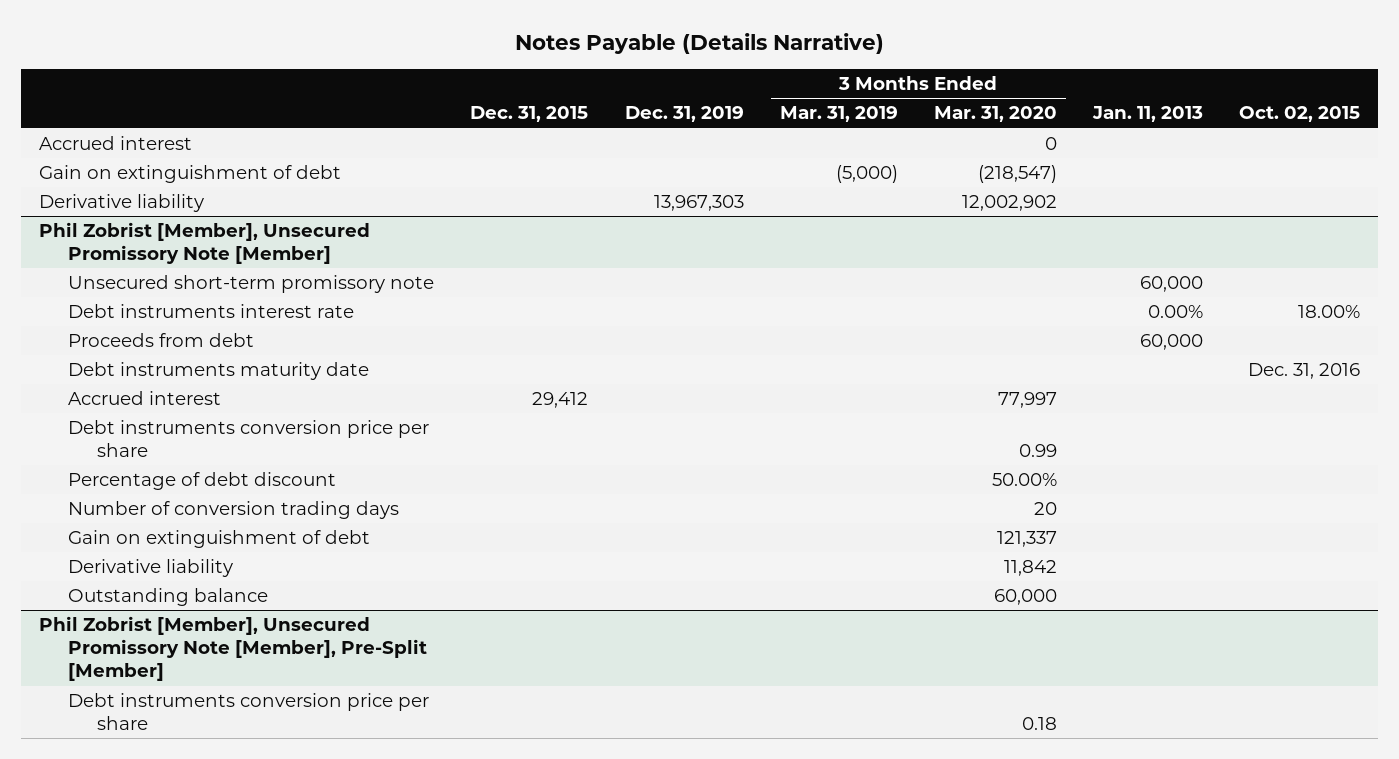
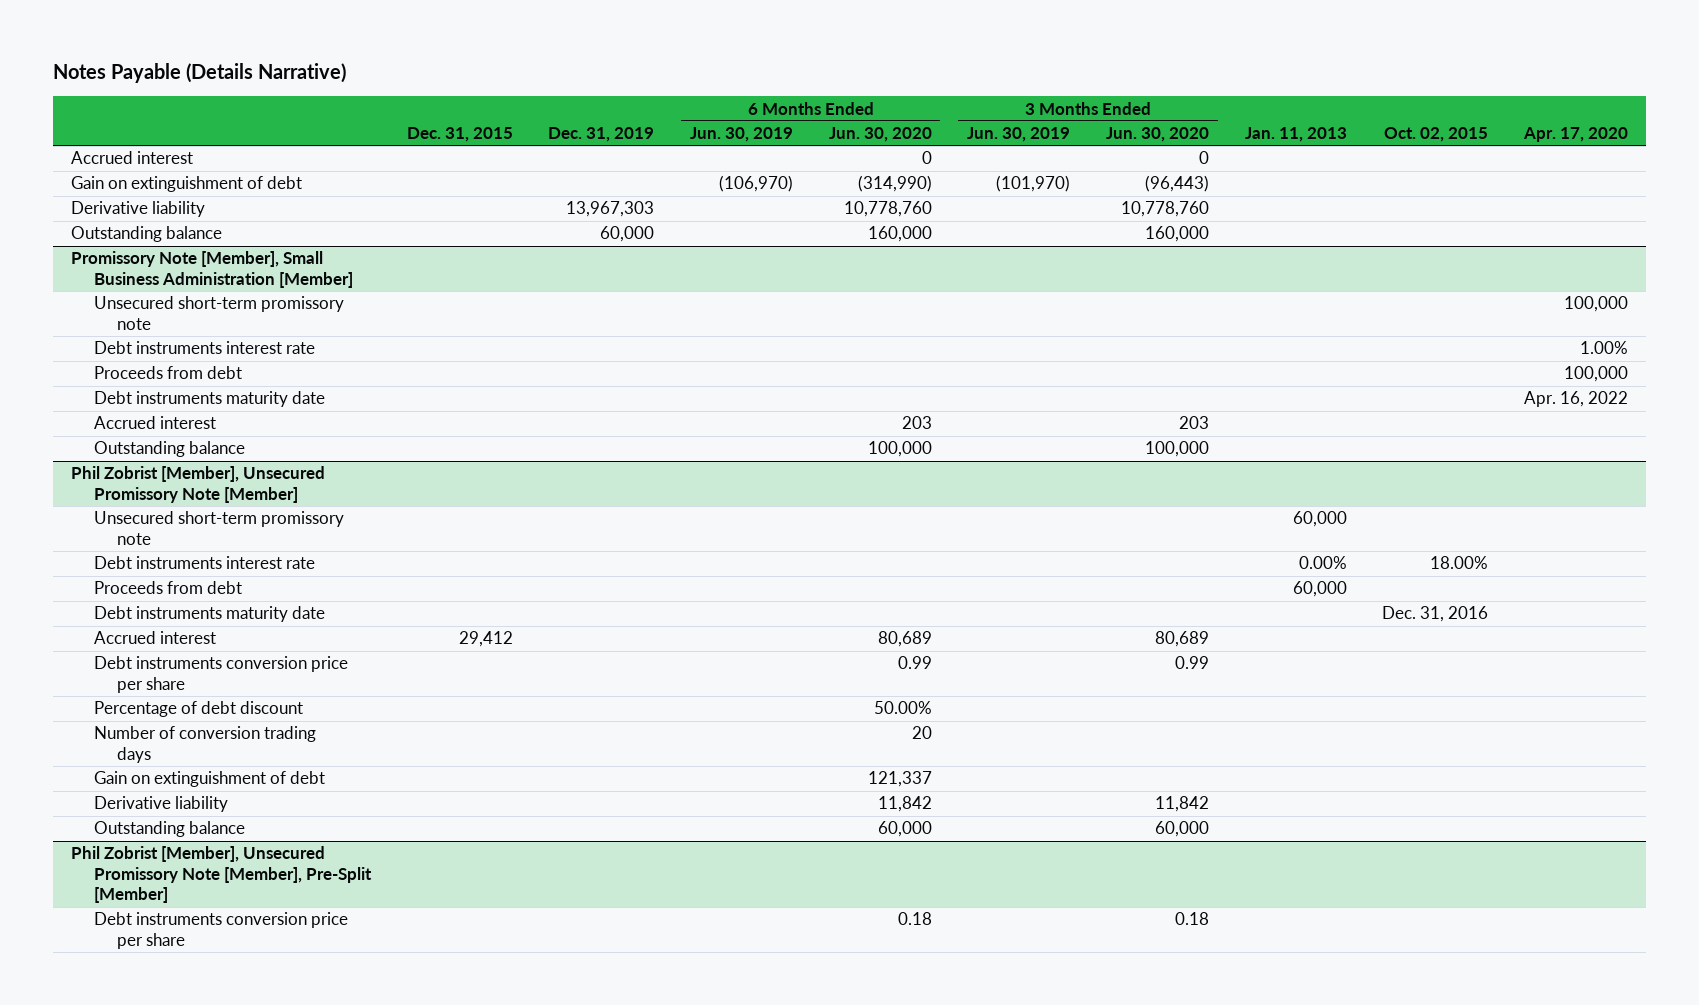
- | Dec. 31, 2015 | Dec. 31, 2019 | 3 Months Ended Mar. 31, 2019 | 3 Months Ended Mar. 31, 2020 | Jan. 11, 2013 | Oct. 02, 2015
+ | Dec. 31, 2015 | Dec. 31, 2019 | 6 Months Ended Jun. 30, 2019 | 6 Months Ended Jun. 30, 2020 | 3 Months Ended Jun. 30, 2019 | 3 Months Ended Jun. 30, 2020 | Jan. 11, 2013 | Oct. 02, 2015 | Apr. 17, 2020
+ Outstanding balance | | 60,000 | | 160,000 | | 160,000 | | |
+ Promissory Note [Member], Small Business Administration [Member]
+ Unsecured short-term promissory note | | | | | | | | | 100,000
+ Debt instruments interest rate | | | | | | | | | 1.00%
+ Proceeds from debt | | | | | | | | | 100,000
+ Debt instruments maturity date | | | | | | | | | Apr. 16, 2022
+ Accrued interest | | | | 203 | | 203 | | |
+ Outstanding balance | | | | 100,000 | | 100,000 | | |

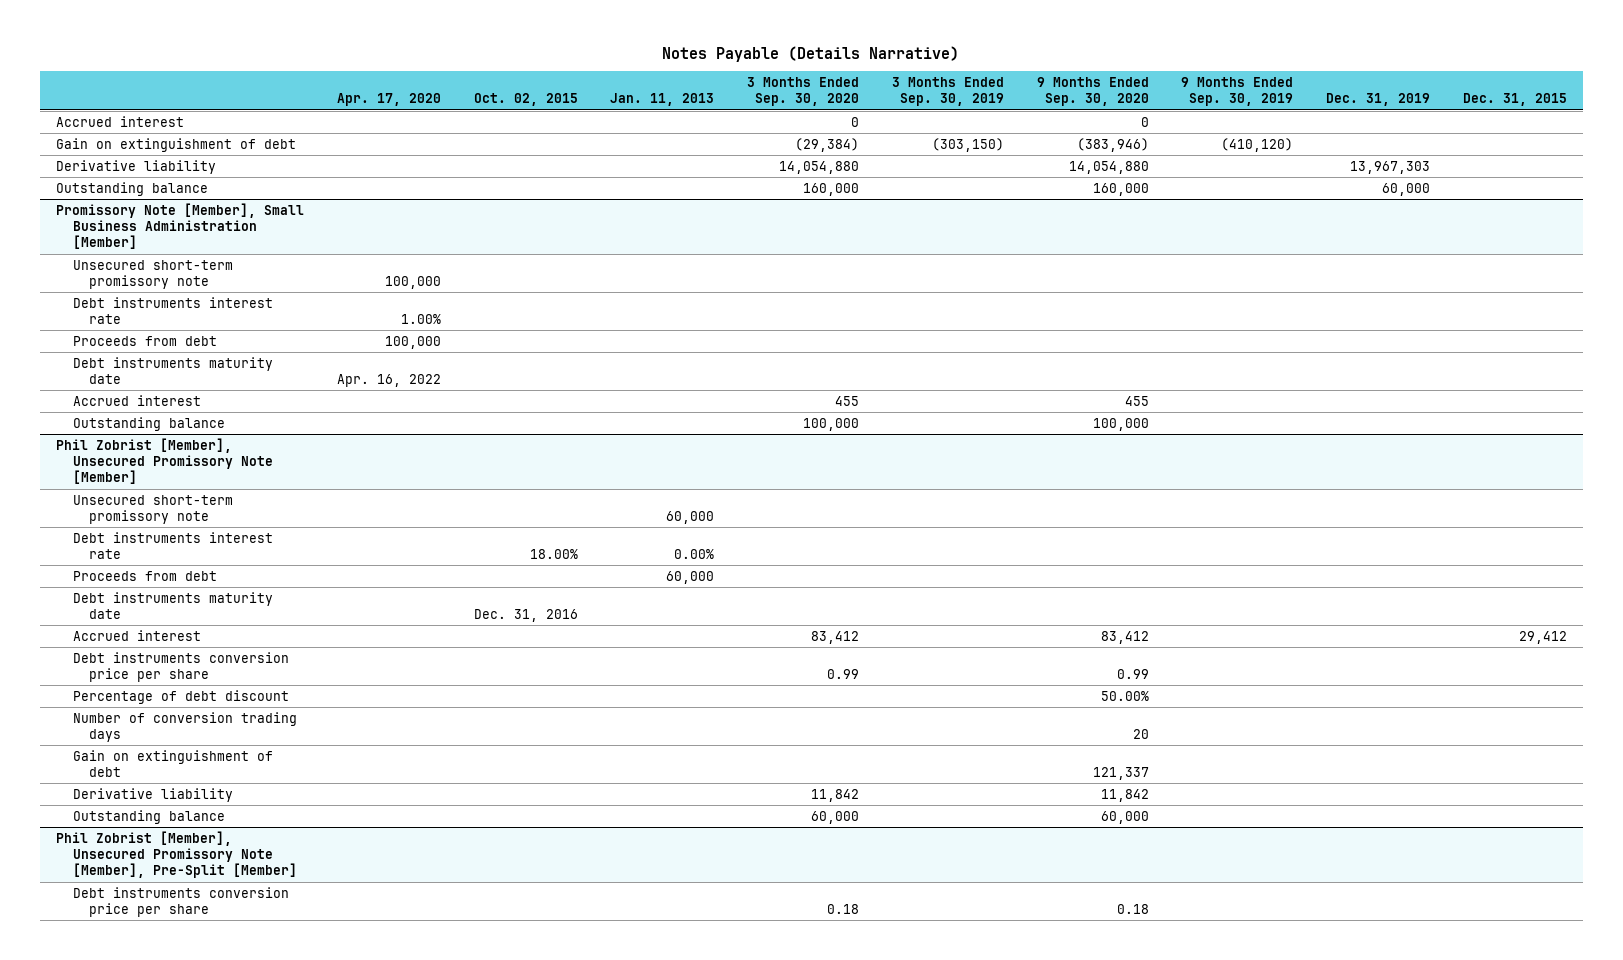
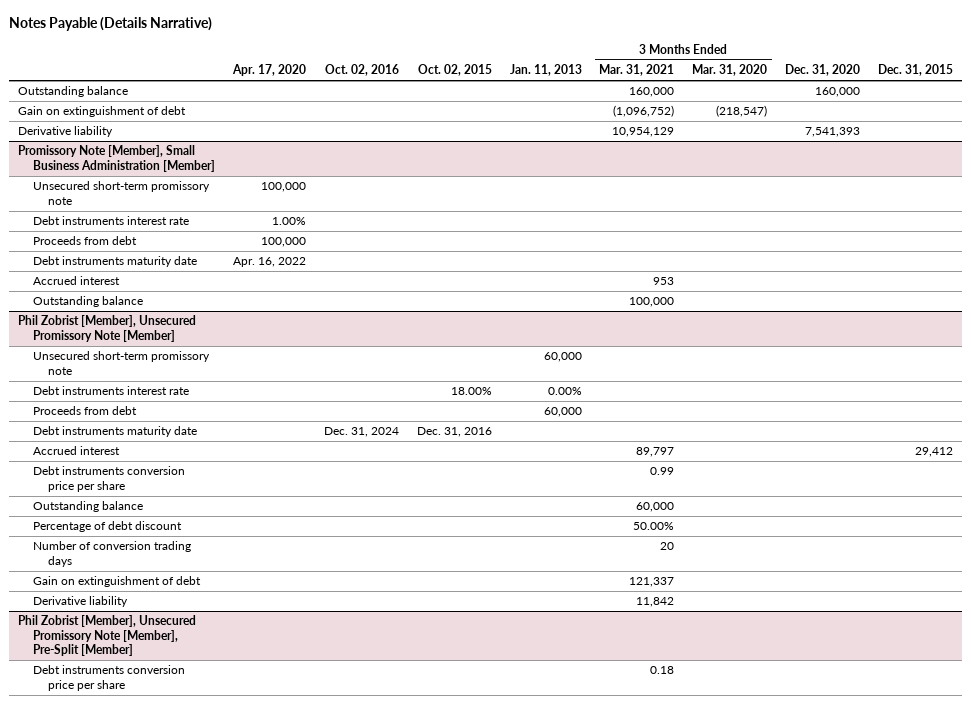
- | Apr. 17, 2020 | Oct. 02, 2015 | Jan. 11, 2013 | 3 Months Ended Sep. 30, 2020 | 3 Months Ended Sep. 30, 2019 | 9 Months Ended Sep. 30, 2020 | 9 Months Ended Sep. 30, 2019 | Dec. 31, 2019 | Dec. 31, 2015
+ | Apr. 17, 2020 | Oct. 02, 2016 | Oct. 02, 2015 | Jan. 11, 2013 | 3 Months Ended Mar. 31, 2021 | 3 Months Ended Mar. 31, 2020 | Dec. 31, 2020 | Dec. 31, 2015
- Accrued interest | | | | 0 | | 0 | | |
moved up: Outstanding balance | | | | | 160,000 | | 160,000 |
@ Phil Zobrist [Member], Unsecured Promissory Note [Member]
moved up: Outstanding balance | | | | | 60,000 | | |

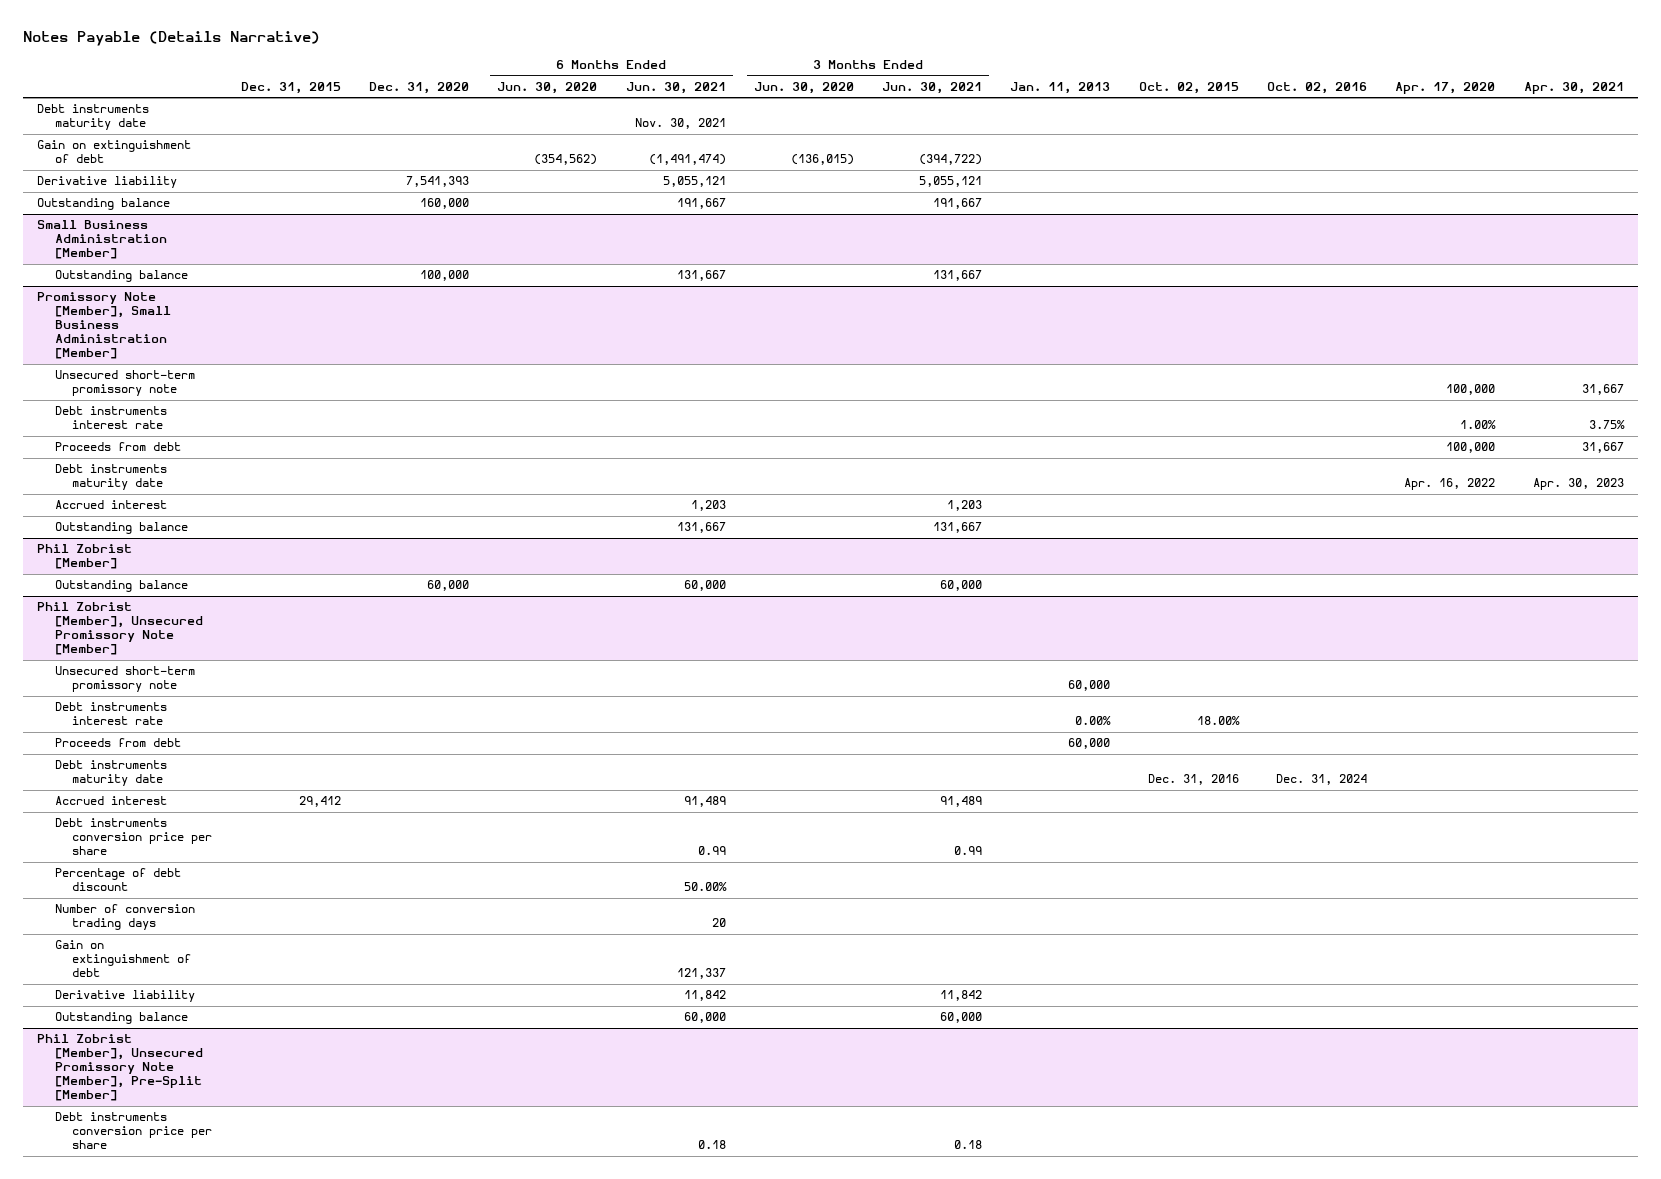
- | Apr. 17, 2020 | Oct. 02, 2016 | Oct. 02, 2015 | Jan. 11, 2013 | 3 Months Ended Mar. 31, 2021 | 3 Months Ended Mar. 31, 2020 | Dec. 31, 2020 | Dec. 31, 2015
+ | Dec. 31, 2015 | Dec. 31, 2020 | 6 Months Ended Jun. 30, 2020 | 6 Months Ended Jun. 30, 2021 | 3 Months Ended Jun. 30, 2020 | 3 Months Ended Jun. 30, 2021 | Jan. 11, 2013 | Oct. 02, 2015 | Oct. 02, 2016 | Apr. 17, 2020 | Apr. 30, 2021
+ Debt instruments maturity date | | | | Nov. 30, 2021 | | | | | | |
moved down: Outstanding balance | | 160,000 | | 191,667 | | 191,667 | | | | |
+ Small Business Administration [Member]
+ Outstanding balance | | 100,000 | | 131,667 | | 131,667 | | | | |
+ Phil Zobrist [Member]
+ Outstanding balance | | 60,000 | | 60,000 | | 60,000 | | | | |
@ Phil Zobrist [Member], Unsecured Promissory Note [Member]
moved down: Outstanding balance | | | | 60,000 | | 60,000 | | | | |

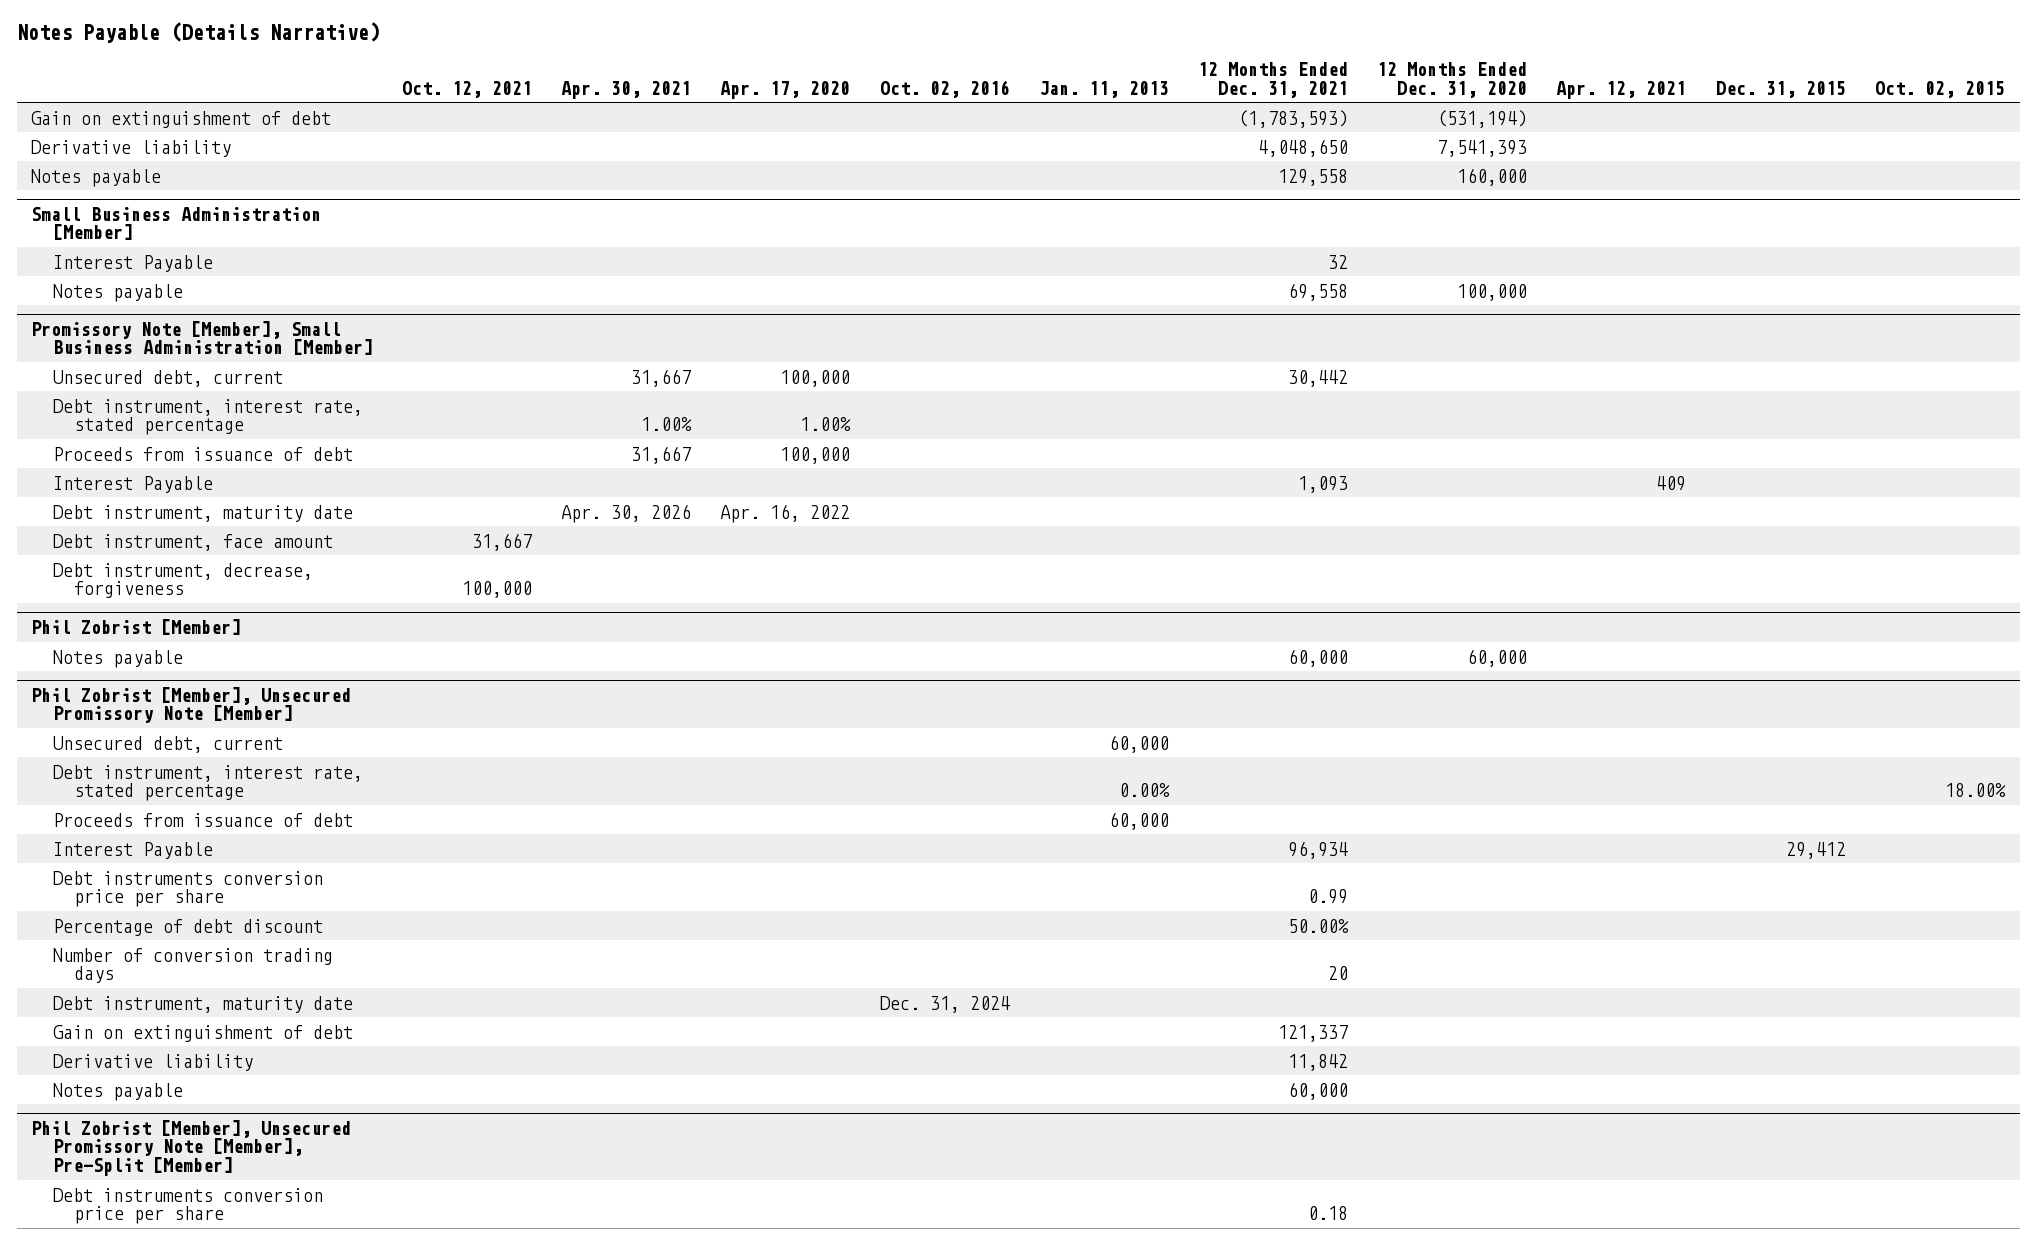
- | Dec. 31, 2015 | Dec. 31, 2020 | 6 Months Ended Jun. 30, 2020 | 6 Months Ended Jun. 30, 2021 | 3 Months Ended Jun. 30, 2020 | 3 Months Ended Jun. 30, 2021 | Jan. 11, 2013 | Oct. 02, 2015 | Oct. 02, 2016 | Apr. 17, 2020 | Apr. 30, 2021
+ | Oct. 12, 2021 | Apr. 30, 2021 | Apr. 17, 2020 | Oct. 02, 2016 | Jan. 11, 2013 | 12 Months Ended Dec. 31, 2021 | 12 Months Ended Dec. 31, 2020 | Apr. 12, 2021 | Dec. 31, 2015 | Oct. 02, 2015
- Debt instruments maturity date | | | | Nov. 30, 2021 | | | | | | |
- Outstanding balance | | 160,000 | | 191,667 | | 191,667 | | | | |
+ Notes payable | | | | | | 129,558 | 160,000 | | |
@ Small Business Administration [Member]
- Outstanding balance | | 100,000 | | 131,667 | | 131,667 | | | | |
+ Interest Payable | | | | | | 32 | | | |
+ Notes payable | | | | | | 69,558 | 100,000 | | |
@ Promissory Note [Member], Small Business Administration [Member]
- Unsecured short-term promissory note | | | | | | | | | | 100,000 | 31,667
- Debt instruments interest rate | | | | | | | | | | 1.00% | 3.75%
- Proceeds from debt | | | | | | | | | | 100,000 | 31,667
- Debt instruments maturity date | | | | | | | | | | Apr. 16, 2022 | Apr. 30, 2023
- Accrued interest | | | | 1,203 | | 1,203 | | | | |
- Outstanding balance | | | | 131,667 | | 131,667 | | | | |
+ Unsecured debt, current | | 31,667 | 100,000 | | | 30,442 | | | |
+ Debt instrument, interest rate, stated percentage | | 1.00% | 1.00% | | | | | | |
+ Proceeds from issuance of debt | | 31,667 | 100,000 | | | | | | |
+ Interest Payable | | | | | | 1,093 | | 409 | |
+ Debt instrument, maturity date | | Apr. 30, 2026 | Apr. 16, 2022 | | | | | | |
+ Debt instrument, face amount | 31,667 | | | | | | | | |
+ Debt instrument, decrease, forgiveness | 100,000 | | | | | | | | |
@ Phil Zobrist [Member]
- Outstanding balance | | 60,000 | | 60,000 | | 60,000 | | | | |
+ Notes payable | | | | | | 60,000 | 60,000 | | |
@ Phil Zobrist [Member], Unsecured Promissory Note [Member]
- Unsecured short-term promissory note | | | | | | | 60,000 | | | |
- Debt instruments interest rate | | | | | | | 0.00% | 18.00% | | |
- Proceeds from debt | | | | | | | 60,000 | | | |
- Debt instruments maturity date | | | | | | | | Dec. 31, 2016 | Dec. 31, 2024 | |
- Accrued interest | 29,412 | | | 91,489 | | 91,489 | | | | |
+ Unsecured debt, current | | | | | 60,000 | | | | |
+ Debt instrument, interest rate, stated percentage | | | | | 0.00% | | | | | 18.00%
+ Proceeds from issuance of debt | | | | | 60,000 | | | | |
+ Interest Payable | | | | | | 96,934 | | | 29,412 |
+ Debt instrument, maturity date | | | | Dec. 31, 2024 | | | | | |
- Outstanding balance | | | | 60,000 | | 60,000 | | | | |
+ Notes payable | | | | | | 60,000 | | | |

